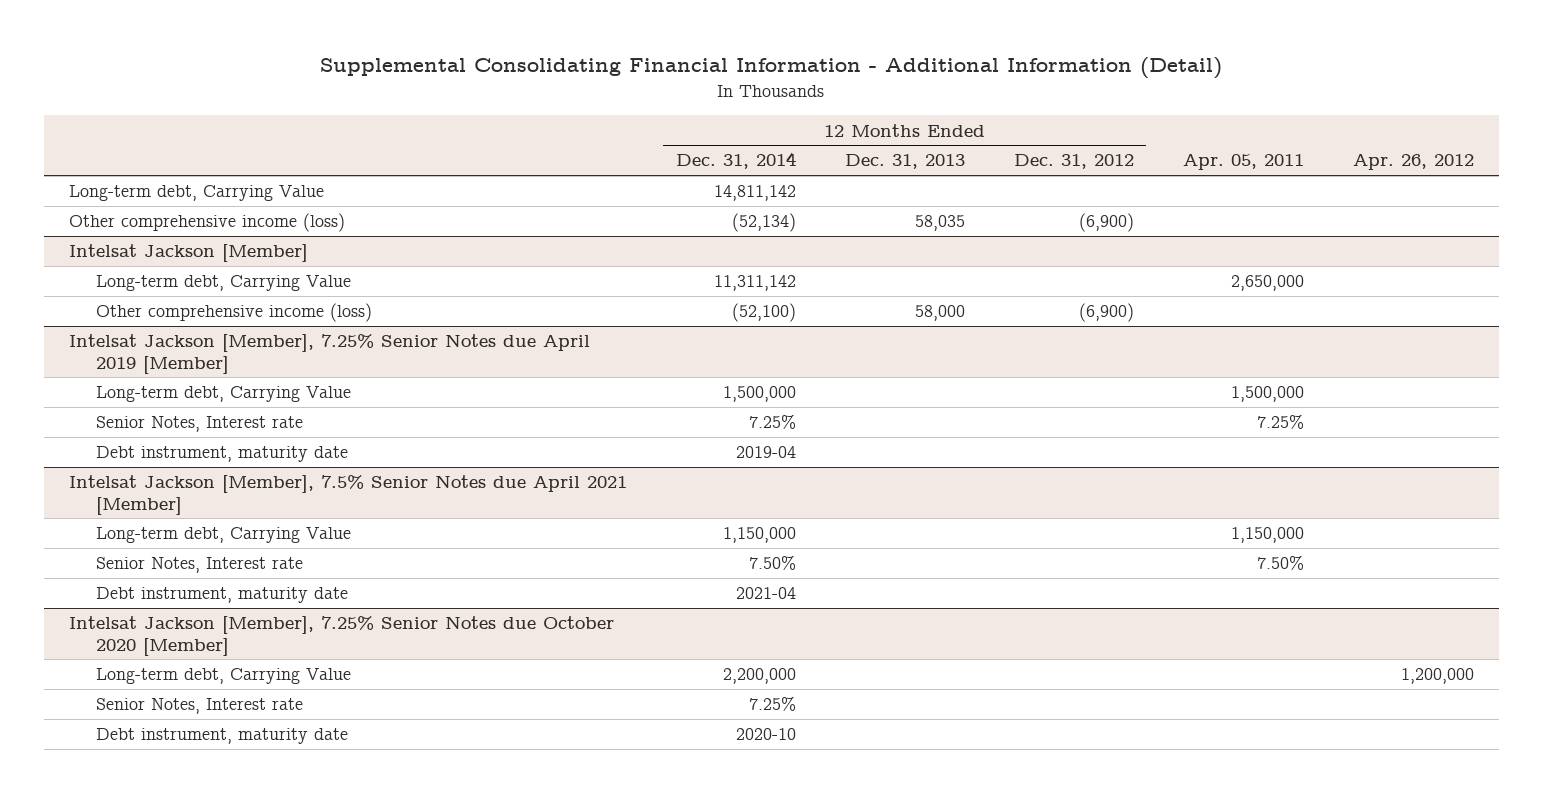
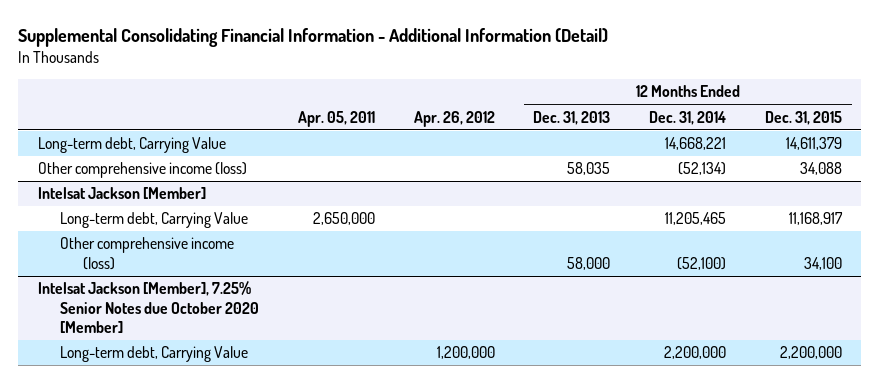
- | 12 Months Ended Dec. 31, 2014 | 12 Months Ended Dec. 31, 2013 | 12 Months Ended Dec. 31, 2012 | Apr. 05, 2011 | Apr. 26, 2012
+ | Apr. 05, 2011 | Apr. 26, 2012 | 12 Months Ended Dec. 31, 2013 | 12 Months Ended Dec. 31, 2014 | 12 Months Ended Dec. 31, 2015
- Long-term debt, Carrying Value | 14,811,142 | | | |
+ Long-term debt, Carrying Value | | | | 14,668,221 | 14,611,379
@ Intelsat Jackson [Member]
- Long-term debt, Carrying Value | 11,311,142 | | | 2,650,000 |
+ Long-term debt, Carrying Value | 2,650,000 | | | 11,205,465 | 11,168,917
- Intelsat Jackson [Member], 7.25% Senior Notes due April 2019 [Member]
- Long-term debt, Carrying Value | 1,500,000 | | | 1,500,000 |
- Senior Notes, Interest rate | 7.25% | | | 7.25% |
- Debt instrument, maturity date | 2019-04 | | | |
- Intelsat Jackson [Member], 7.5% Senior Notes due April 2021 [Member]
- Long-term debt, Carrying Value | 1,150,000 | | | 1,150,000 |
- Senior Notes, Interest rate | 7.50% | | | 7.50% |
- Debt instrument, maturity date | 2021-04 | | | |
@ Intelsat Jackson [Member], 7.25% Senior Notes due October 2020 [Member]
- Senior Notes, Interest rate | 7.25% | | | |
- Debt instrument, maturity date | 2020-10 | | | |

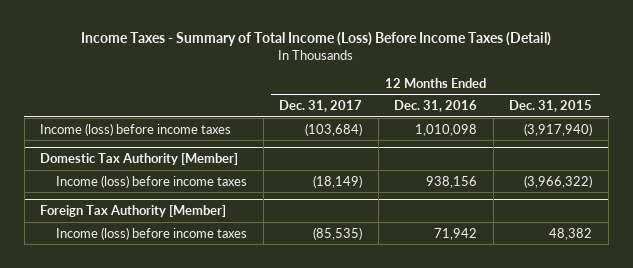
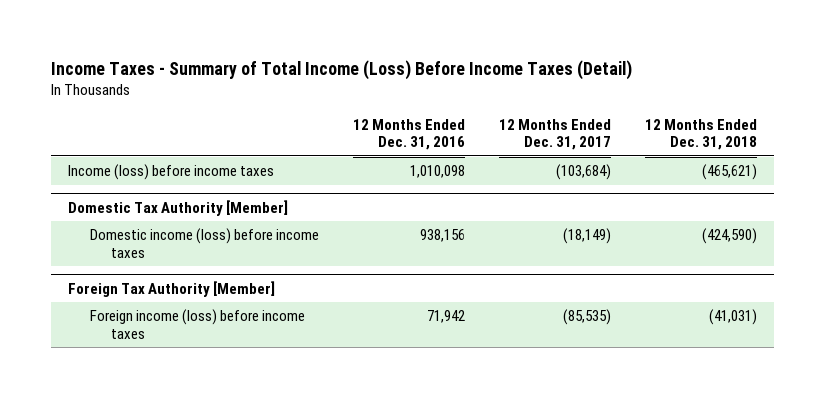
- | 12 Months Ended Dec. 31, 2017 | 12 Months Ended Dec. 31, 2016 | 12 Months Ended Dec. 31, 2015
+ | 12 Months Ended Dec. 31, 2016 | 12 Months Ended Dec. 31, 2017 | 12 Months Ended Dec. 31, 2018
@ Domestic Tax Authority [Member]
- Income (loss) before income taxes | (18,149) | 938,156 | (3,966,322)
+ Domestic income (loss) before income taxes | 938,156 | (18,149) | (424,590)
@ Foreign Tax Authority [Member]
- Income (loss) before income taxes | (85,535) | 71,942 | 48,382
+ Foreign income (loss) before income taxes | 71,942 | (85,535) | (41,031)

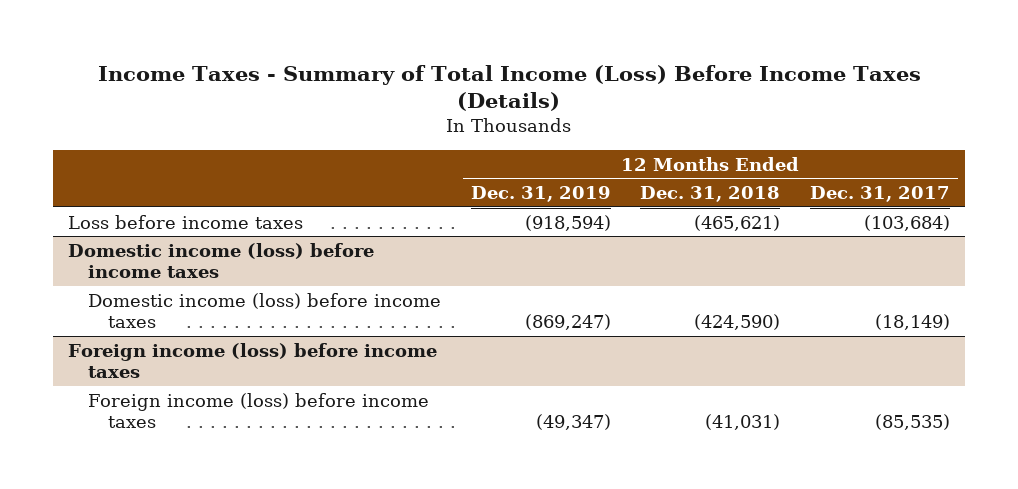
- Income Taxes - Summary of Total Income (Loss) Before Income Taxes (Detail)
+ Income Taxes - Summary of Total Income (Loss) Before Income Taxes (Details)
- | 12 Months Ended Dec. 31, 2016 | 12 Months Ended Dec. 31, 2017 | 12 Months Ended Dec. 31, 2018
+ | 12 Months Ended Dec. 31, 2019 | 12 Months Ended Dec. 31, 2018 | 12 Months Ended Dec. 31, 2017
- Income (loss) before income taxes | 1,010,098 | (103,684) | (465,621)
- Domestic Tax Authority [Member]
+ Loss before income taxes | (918,594) | (465,621) | (103,684)
+ Domestic income (loss) before income taxes
- Foreign Tax Authority [Member]
+ Foreign income (loss) before income taxes

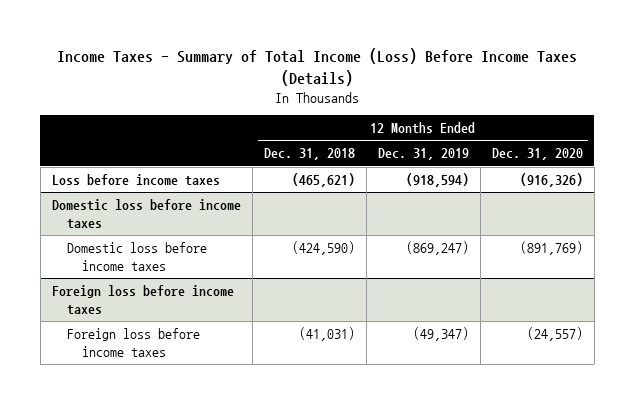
- | 12 Months Ended Dec. 31, 2019 | 12 Months Ended Dec. 31, 2018 | 12 Months Ended Dec. 31, 2017
+ | 12 Months Ended Dec. 31, 2018 | 12 Months Ended Dec. 31, 2019 | 12 Months Ended Dec. 31, 2020
- Domestic income (loss) before income taxes
- Domestic income (loss) before income taxes | (869,247) | (424,590) | (18,149)
- Foreign income (loss) before income taxes
- Foreign income (loss) before income taxes | (49,347) | (41,031) | (85,535)
+ Domestic loss before income taxes
+ Domestic loss before income taxes | (424,590) | (869,247) | (891,769)
+ Foreign loss before income taxes
+ Foreign loss before income taxes | (41,031) | (49,347) | (24,557)

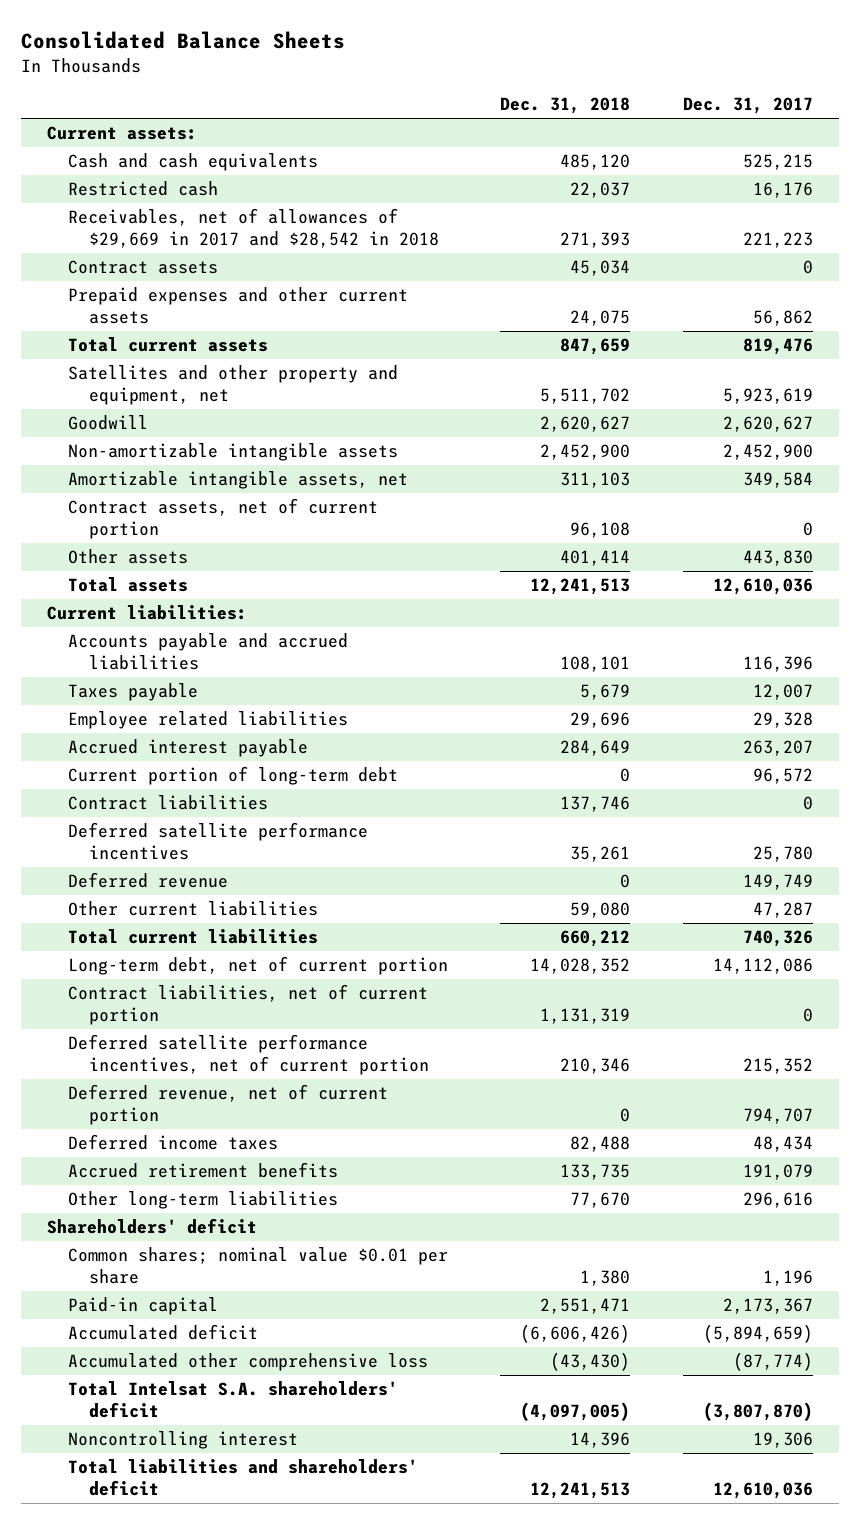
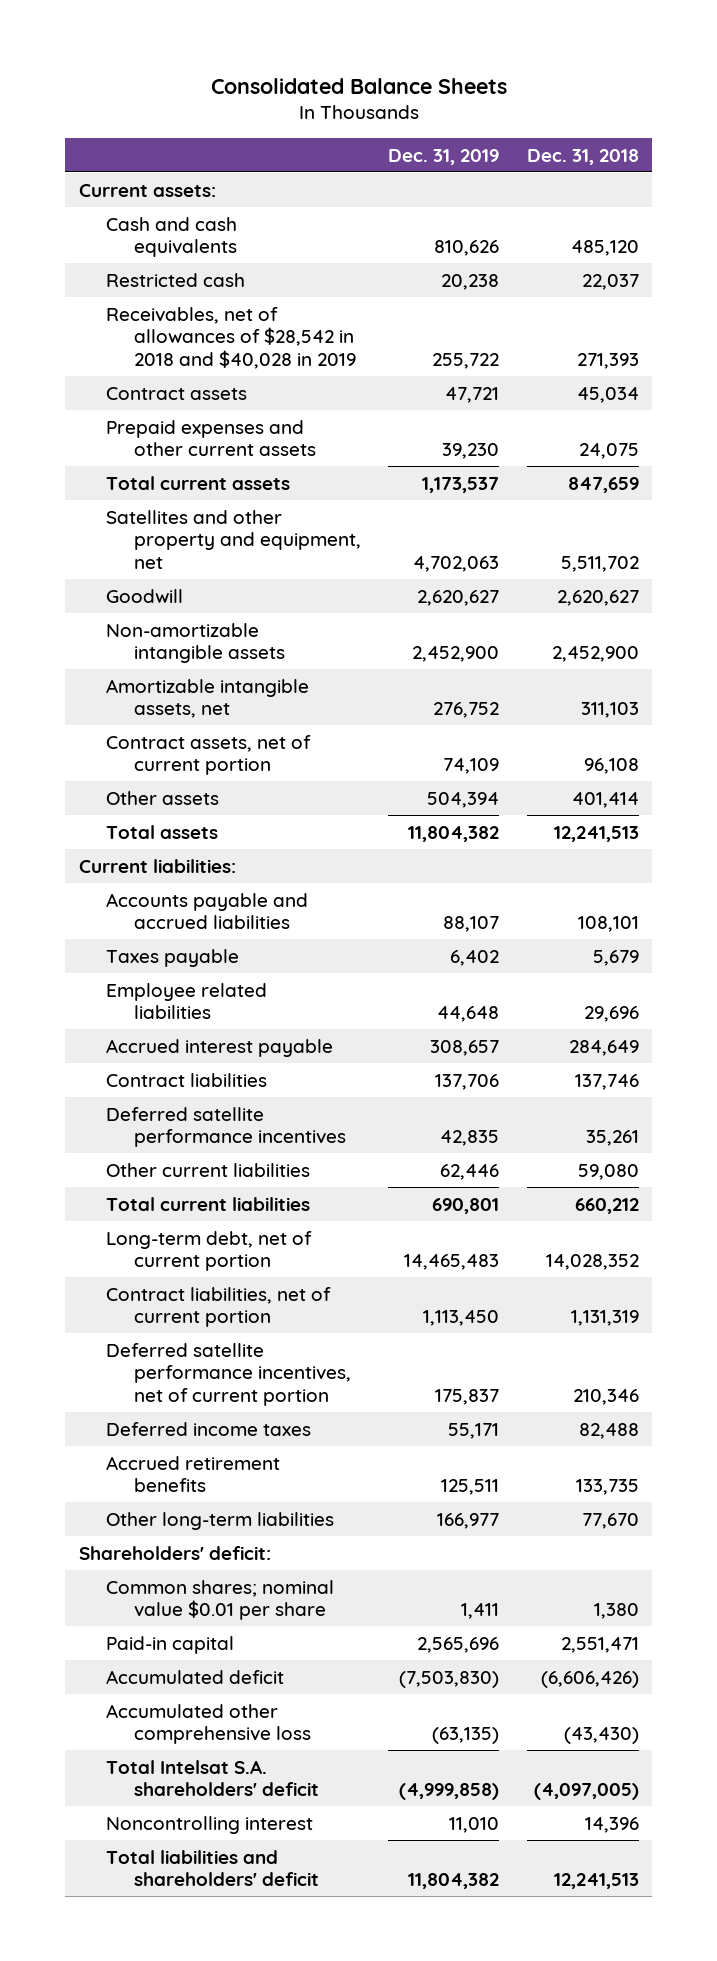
- | Dec. 31, 2018 | Dec. 31, 2017
+ | Dec. 31, 2019 | Dec. 31, 2018
- Receivables, net of allowances of $29,669 in 2017 and $28,542 in 2018 | 271,393 | 221,223
+ Receivables, net of allowances of $28,542 in 2018 and $40,028 in 2019 | 255,722 | 271,393
- Current portion of long-term debt | 0 | 96,572
- Deferred revenue | 0 | 149,749
- Deferred revenue, net of current portion | 0 | 794,707
- Shareholders' deficit
+ Shareholders' deficit:

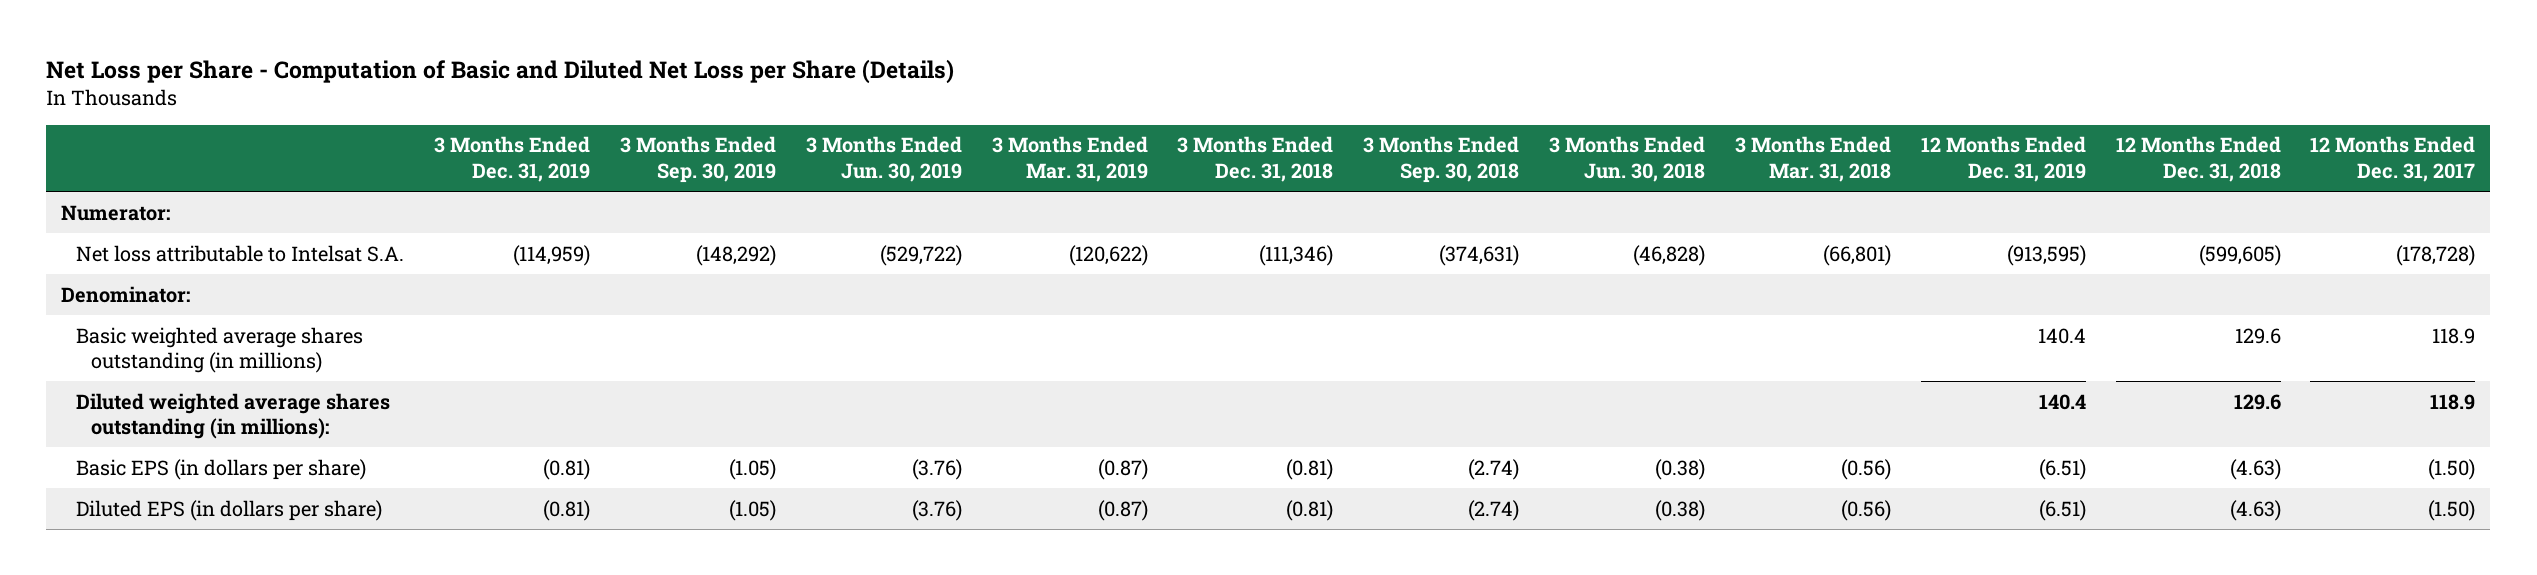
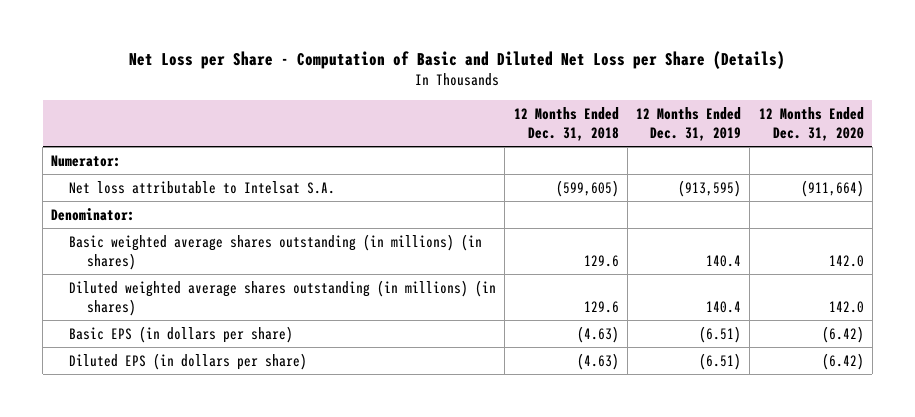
- | 3 Months Ended Dec. 31, 2019 | 3 Months Ended Sep. 30, 2019 | 3 Months Ended Jun. 30, 2019 | 3 Months Ended Mar. 31, 2019 | 3 Months Ended Dec. 31, 2018 | 3 Months Ended Sep. 30, 2018 | 3 Months Ended Jun. 30, 2018 | 3 Months Ended Mar. 31, 2018 | 12 Months Ended Dec. 31, 2019 | 12 Months Ended Dec. 31, 2018 | 12 Months Ended Dec. 31, 2017
+ | 12 Months Ended Dec. 31, 2018 | 12 Months Ended Dec. 31, 2019 | 12 Months Ended Dec. 31, 2020
- Basic weighted average shares outstanding (in millions) | | | | | | | | | 140.4 | 129.6 | 118.9
- Diluted weighted average shares outstanding (in millions): | | | | | | | | | 140.4 | 129.6 | 118.9
+ Basic weighted average shares outstanding (in millions) (in shares) | 129.6 | 140.4 | 142.0
+ Diluted weighted average shares outstanding (in millions) (in shares) | 129.6 | 140.4 | 142.0

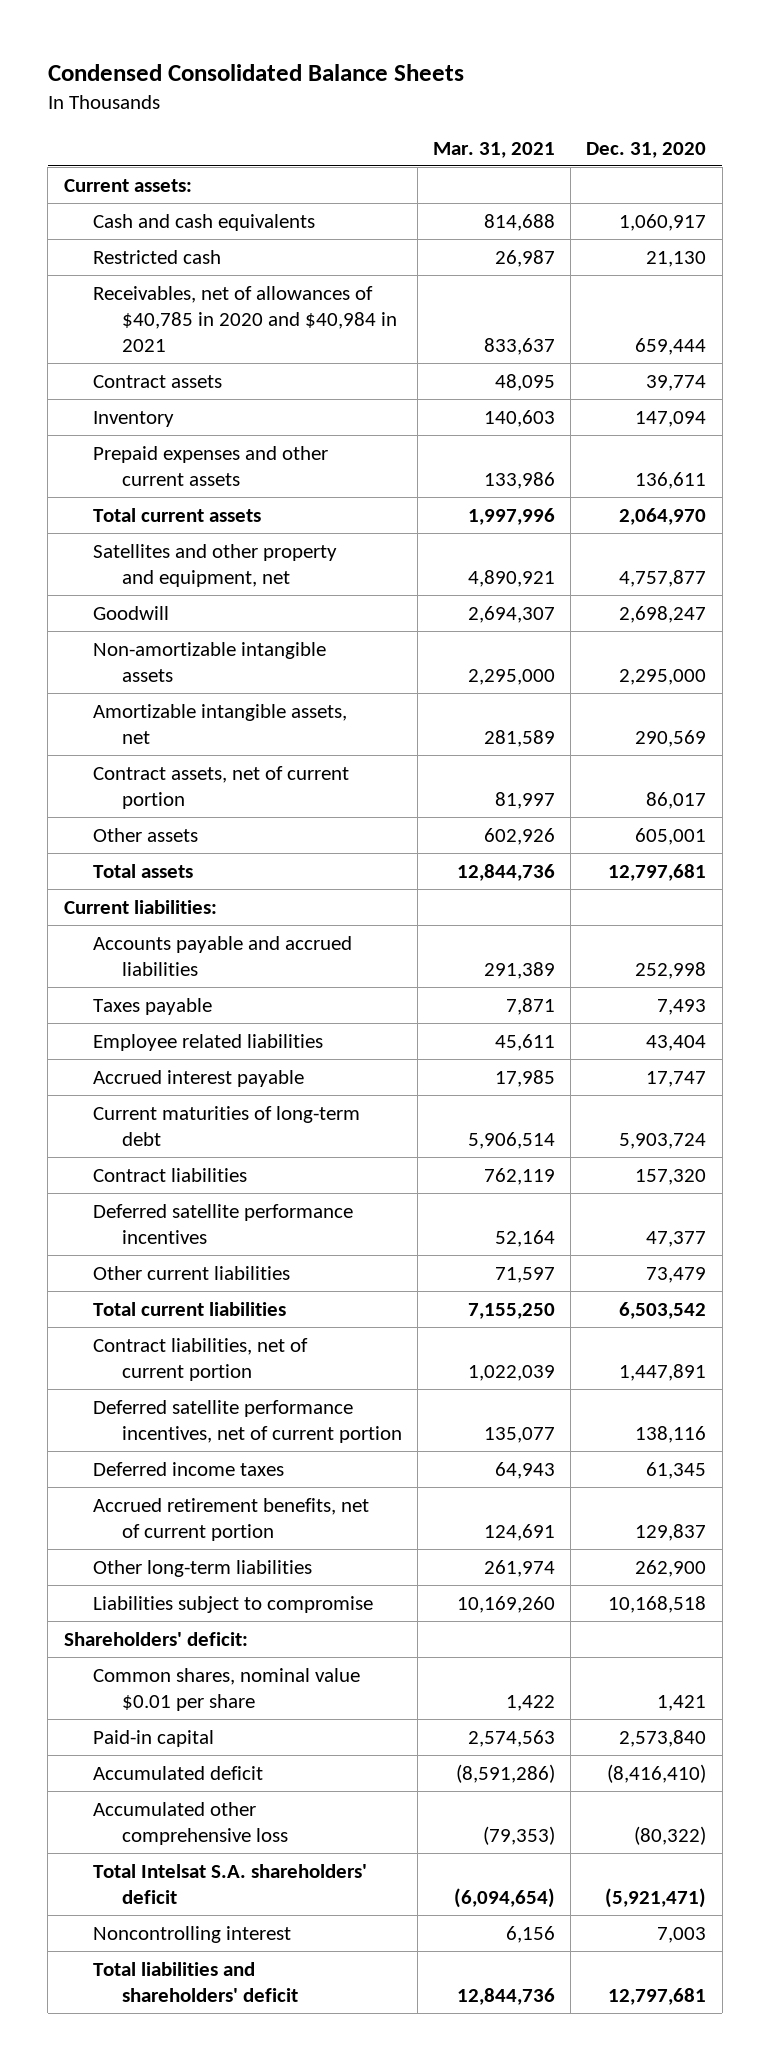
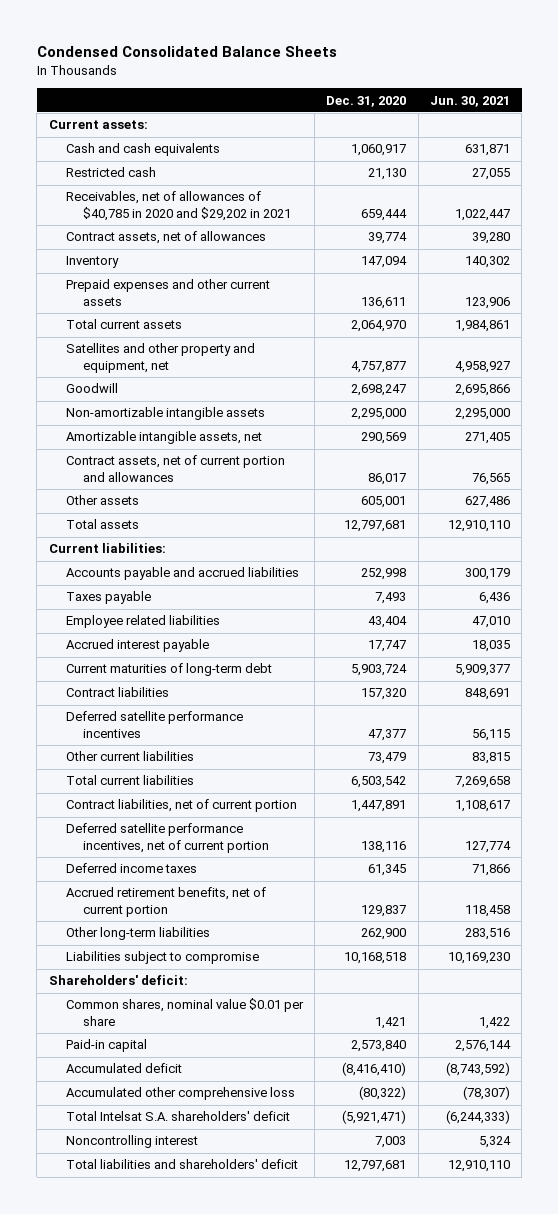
- | Mar. 31, 2021 | Dec. 31, 2020
+ | Dec. 31, 2020 | Jun. 30, 2021
- Receivables, net of allowances of $40,785 in 2020 and $40,984 in 2021 | 833,637 | 659,444
- Contract assets | 48,095 | 39,774
+ Receivables, net of allowances of $40,785 in 2020 and $29,202 in 2021 | 659,444 | 1,022,447
+ Contract assets, net of allowances | 39,774 | 39,280
- Contract assets, net of current portion | 81,997 | 86,017
+ Contract assets, net of current portion and allowances | 86,017 | 76,565

